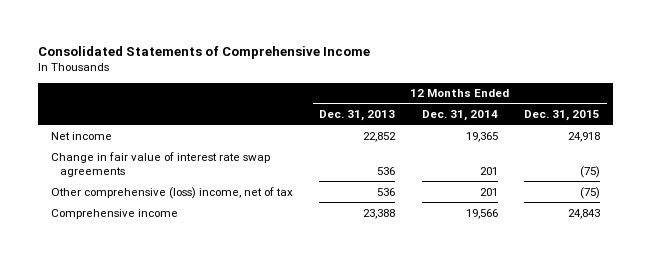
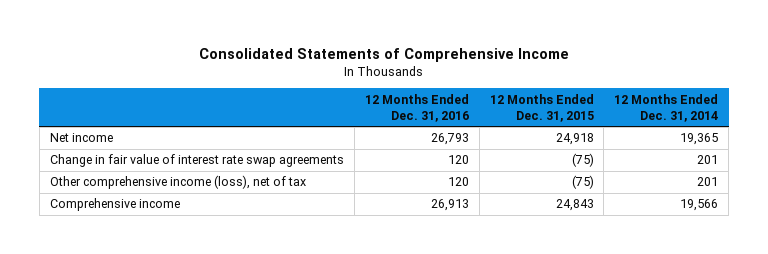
- | 12 Months Ended Dec. 31, 2013 | 12 Months Ended Dec. 31, 2014 | 12 Months Ended Dec. 31, 2015
+ | 12 Months Ended Dec. 31, 2016 | 12 Months Ended Dec. 31, 2015 | 12 Months Ended Dec. 31, 2014
- Other comprehensive (loss) income, net of tax | 536 | 201 | (75)
+ Other comprehensive income (loss), net of tax | 120 | (75) | 201

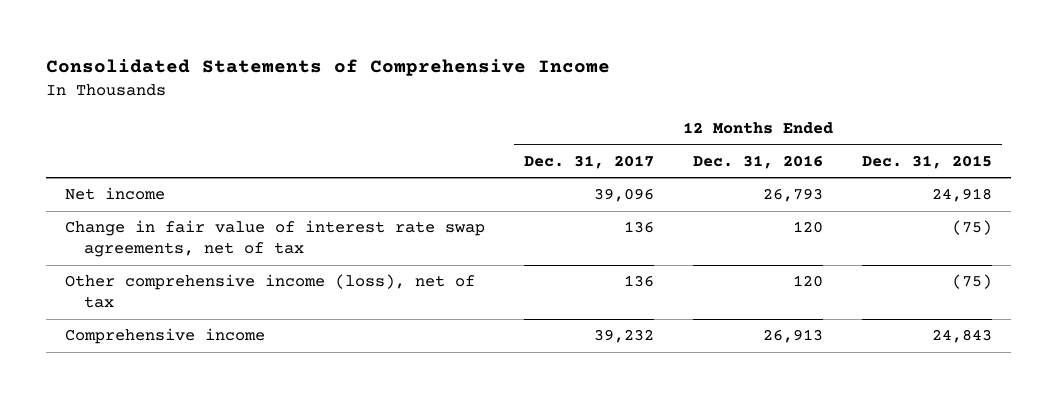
- | 12 Months Ended Dec. 31, 2016 | 12 Months Ended Dec. 31, 2015 | 12 Months Ended Dec. 31, 2014
+ | 12 Months Ended Dec. 31, 2017 | 12 Months Ended Dec. 31, 2016 | 12 Months Ended Dec. 31, 2015
- Change in fair value of interest rate swap agreements | 120 | (75) | 201
+ Change in fair value of interest rate swap agreements, net of tax | 136 | 120 | (75)

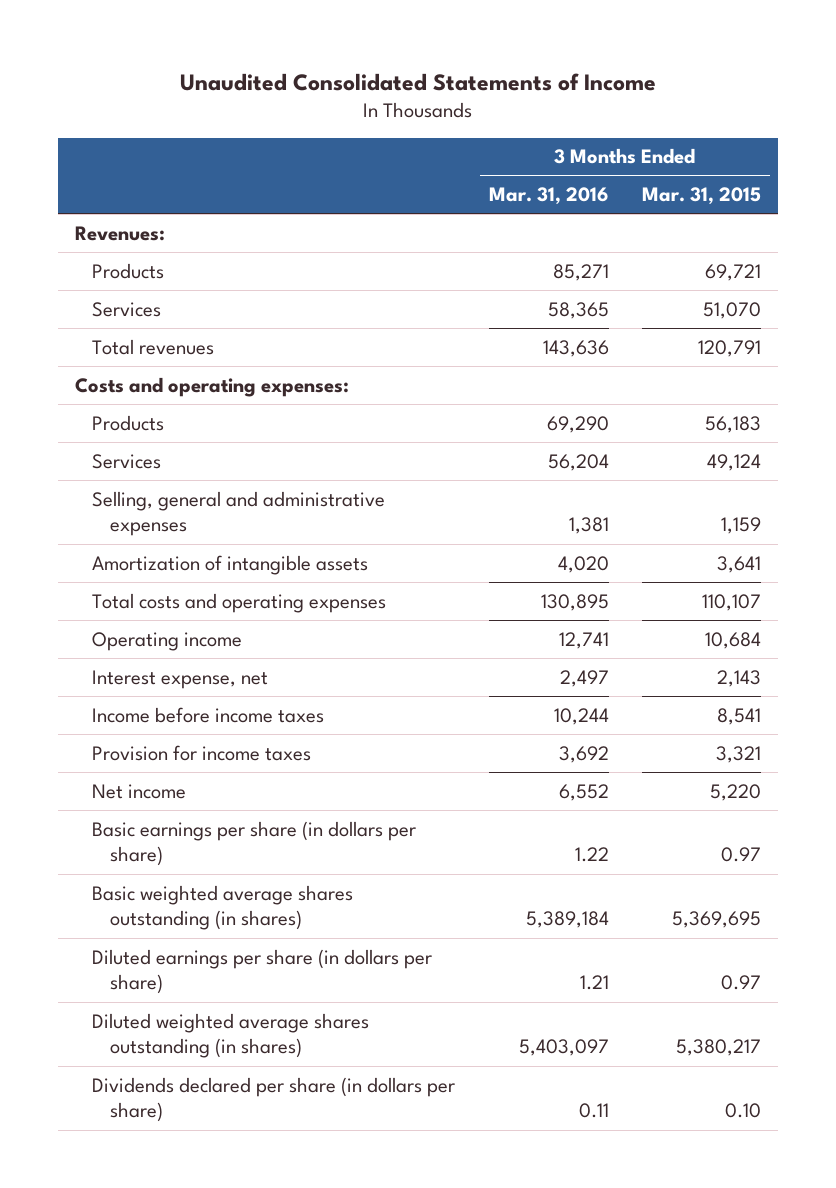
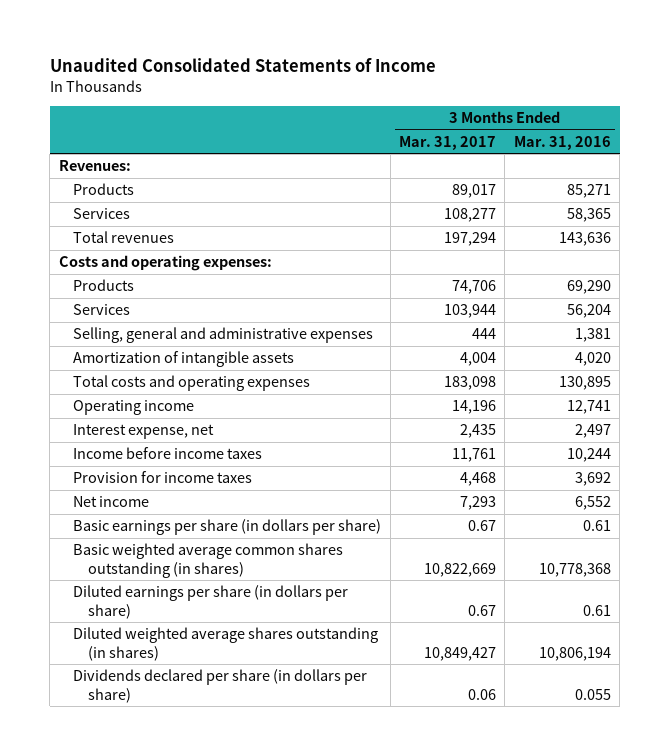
- | 3 Months Ended Mar. 31, 2016 | 3 Months Ended Mar. 31, 2015
+ | 3 Months Ended Mar. 31, 2017 | 3 Months Ended Mar. 31, 2016
- Basic earnings per share (in dollars per share) | 1.22 | 0.97
- Basic weighted average shares outstanding (in shares) | 5,389,184 | 5,369,695
- Diluted earnings per share (in dollars per share) | 1.21 | 0.97
- Diluted weighted average shares outstanding (in shares) | 5,403,097 | 5,380,217
- Dividends declared per share (in dollars per share) | 0.11 | 0.10
+ Basic earnings per share (in dollars per share) | 0.67 | 0.61
+ Basic weighted average common shares outstanding (in shares) | 10,822,669 | 10,778,368
+ Diluted earnings per share (in dollars per share) | 0.67 | 0.61
+ Diluted weighted average shares outstanding (in shares) | 10,849,427 | 10,806,194
+ Dividends declared per share (in dollars per share) | 0.06 | 0.055

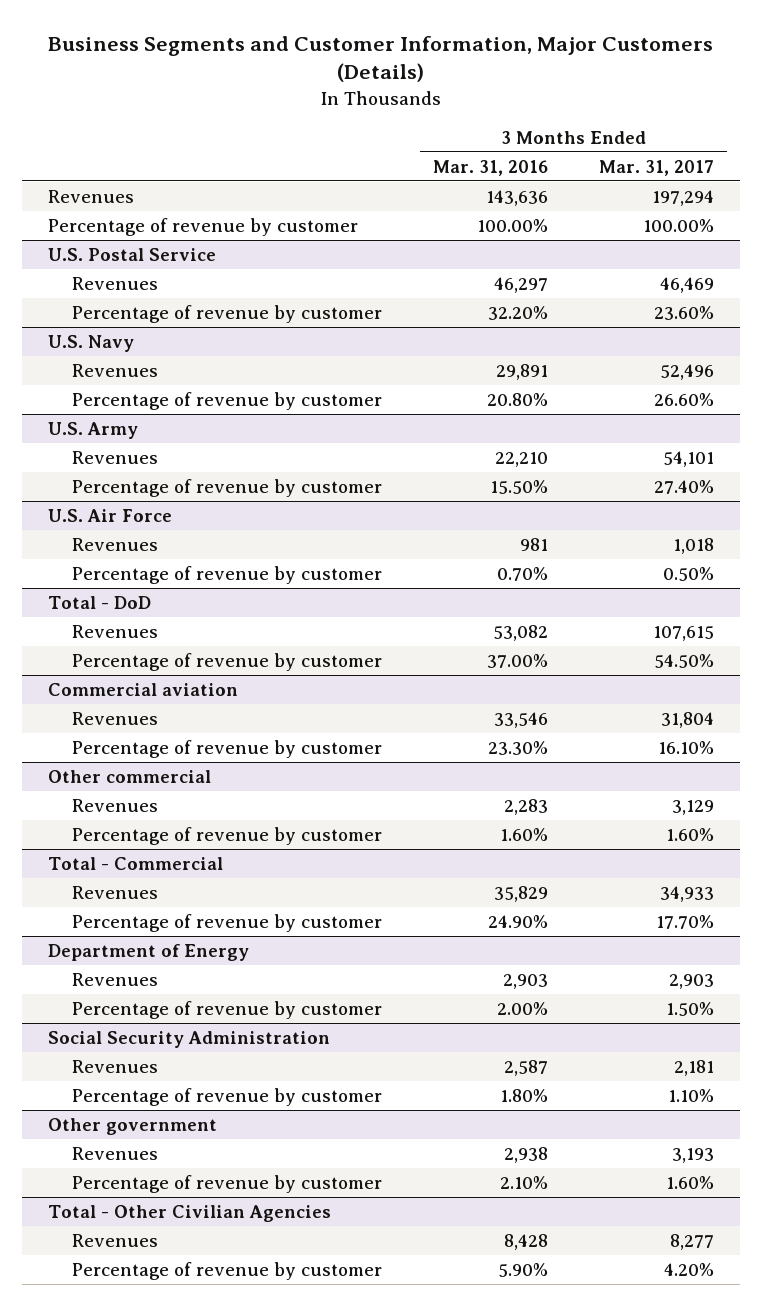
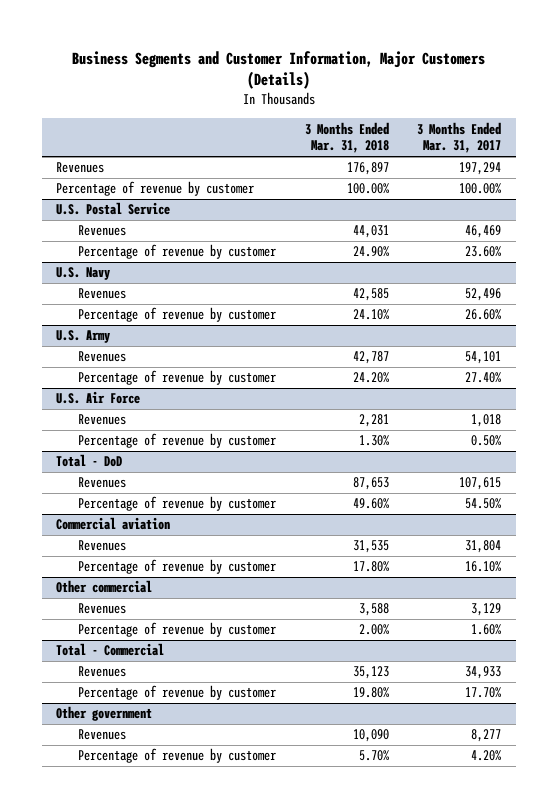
- | 3 Months Ended Mar. 31, 2016 | 3 Months Ended Mar. 31, 2017
+ | 3 Months Ended Mar. 31, 2018 | 3 Months Ended Mar. 31, 2017
- Department of Energy
- Revenues | 2,903 | 2,903
- Percentage of revenue by customer | 2.00% | 1.50%
- Social Security Administration
- Revenues | 2,587 | 2,181
- Percentage of revenue by customer | 1.80% | 1.10%
@ Other government
- Revenues | 2,938 | 3,193
- Percentage of revenue by customer | 2.10% | 1.60%
- Total - Other Civilian Agencies

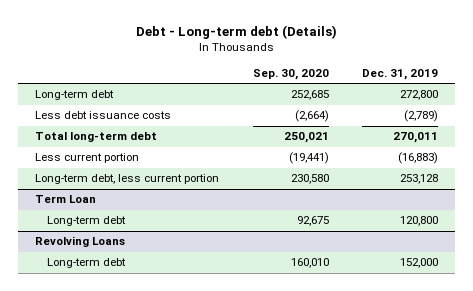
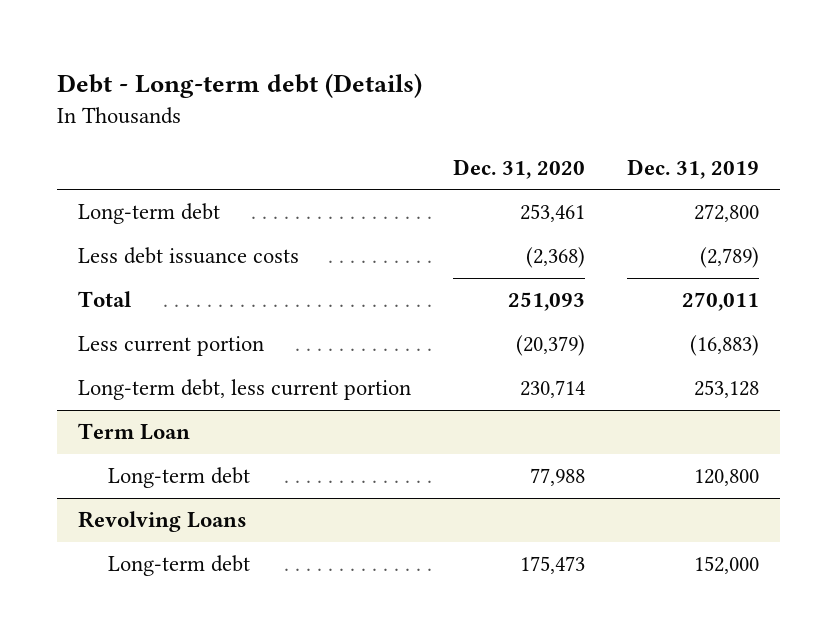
- | Sep. 30, 2020 | Dec. 31, 2019
+ | Dec. 31, 2020 | Dec. 31, 2019
- Total long-term debt | 250,021 | 270,011
+ Total | 251,093 | 270,011

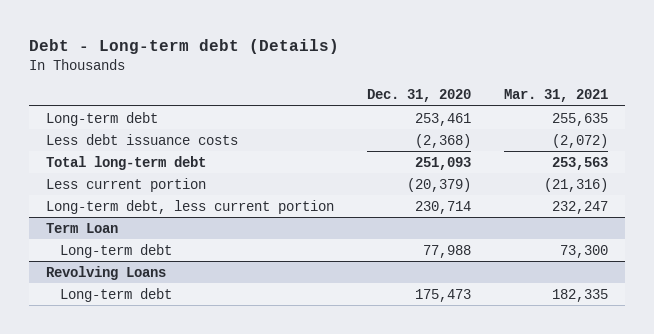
- | Dec. 31, 2020 | Dec. 31, 2019
+ | Dec. 31, 2020 | Mar. 31, 2021
- Total | 251,093 | 270,011
+ Total long-term debt | 251,093 | 253,563

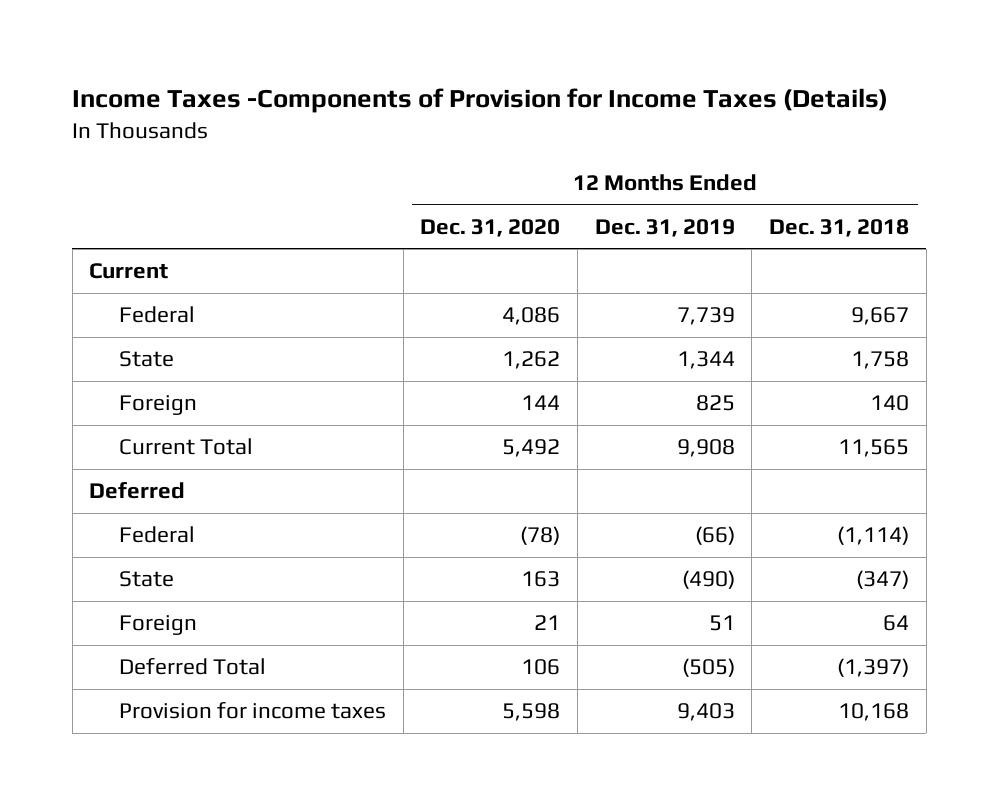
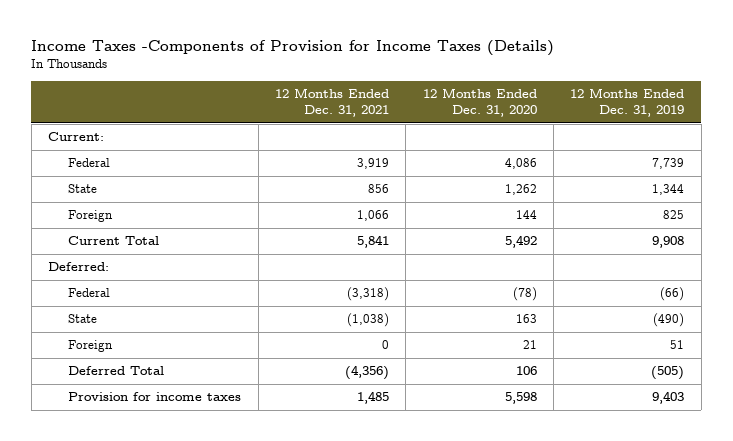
- | 12 Months Ended Dec. 31, 2020 | 12 Months Ended Dec. 31, 2019 | 12 Months Ended Dec. 31, 2018
+ | 12 Months Ended Dec. 31, 2021 | 12 Months Ended Dec. 31, 2020 | 12 Months Ended Dec. 31, 2019
- Current
+ Current:
- Deferred
+ Deferred:

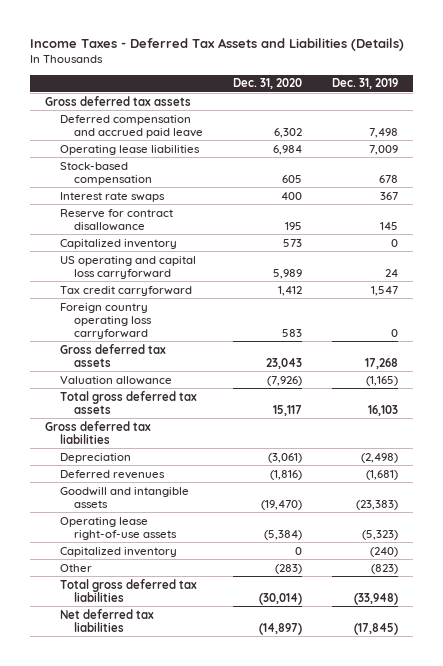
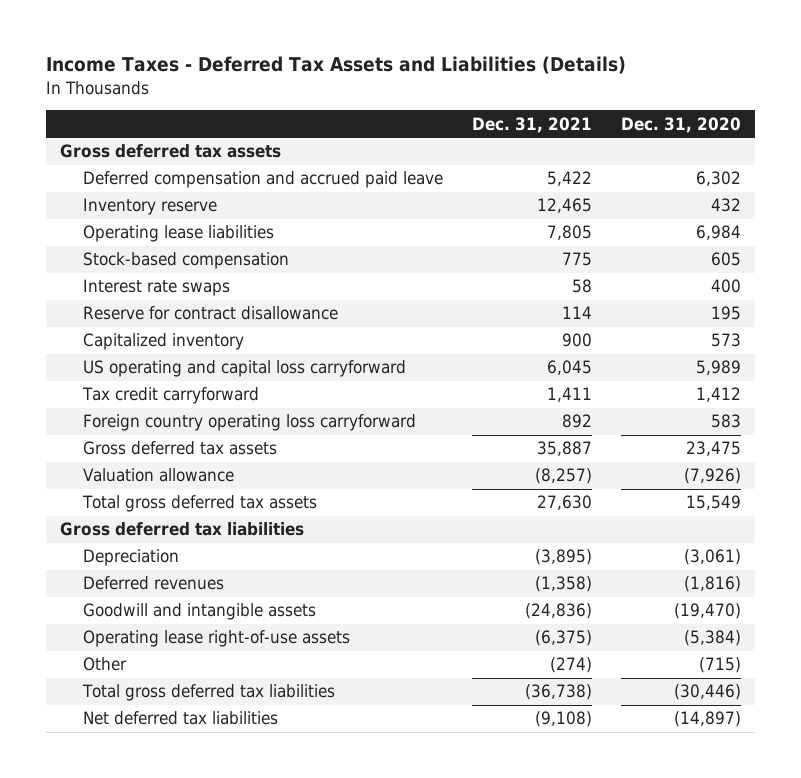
- | Dec. 31, 2020 | Dec. 31, 2019
+ | Dec. 31, 2021 | Dec. 31, 2020
+ Inventory reserve | 12,465 | 432
- Gross deferred tax assets | 23,043 | 17,268
+ Gross deferred tax assets | 35,887 | 23,475
- Total gross deferred tax assets | 15,117 | 16,103
+ Total gross deferred tax assets | 27,630 | 15,549
- Capitalized inventory | 0 | (240)
- Other | (283) | (823)
- Total gross deferred tax liabilities | (30,014) | (33,948)
+ Other | (274) | (715)
+ Total gross deferred tax liabilities | (36,738) | (30,446)

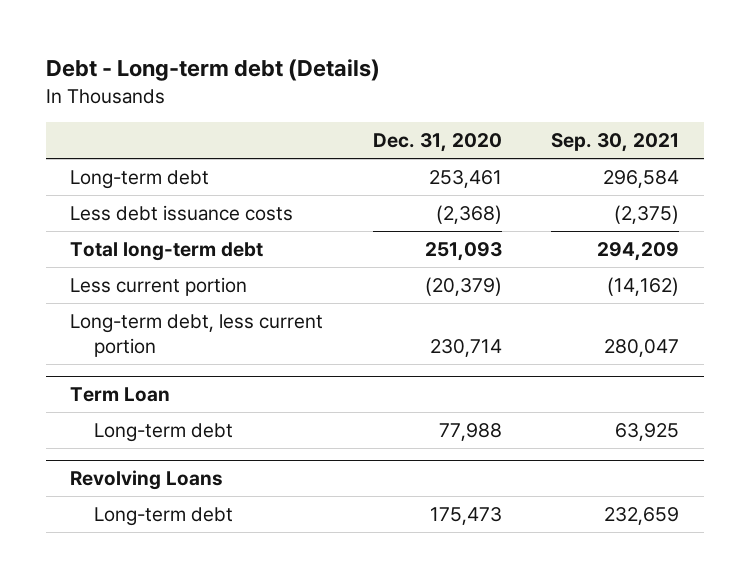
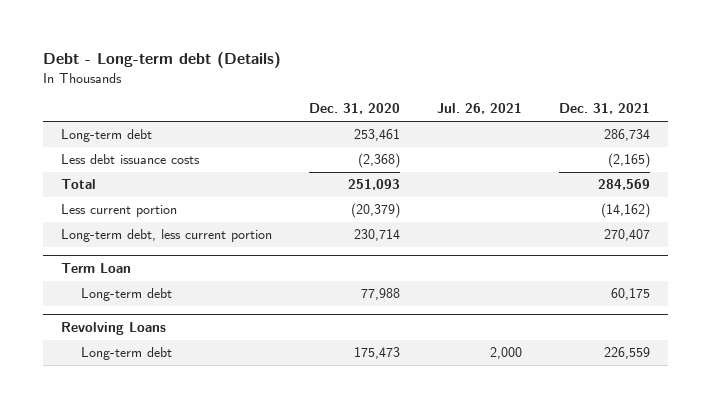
- | Dec. 31, 2020 | Sep. 30, 2021
+ | Dec. 31, 2020 | Jul. 26, 2021 | Dec. 31, 2021
- Total long-term debt | 251,093 | 294,209
+ Total | 251,093 | | 284,569

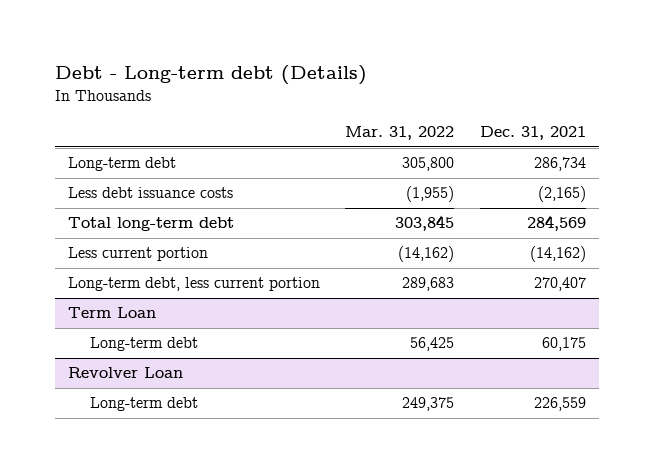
- | Dec. 31, 2020 | Jul. 26, 2021 | Dec. 31, 2021
+ | Mar. 31, 2022 | Dec. 31, 2021
- Total | 251,093 | | 284,569
+ Total long-term debt | 303,845 | 284,569
- Revolving Loans
+ Revolver Loan

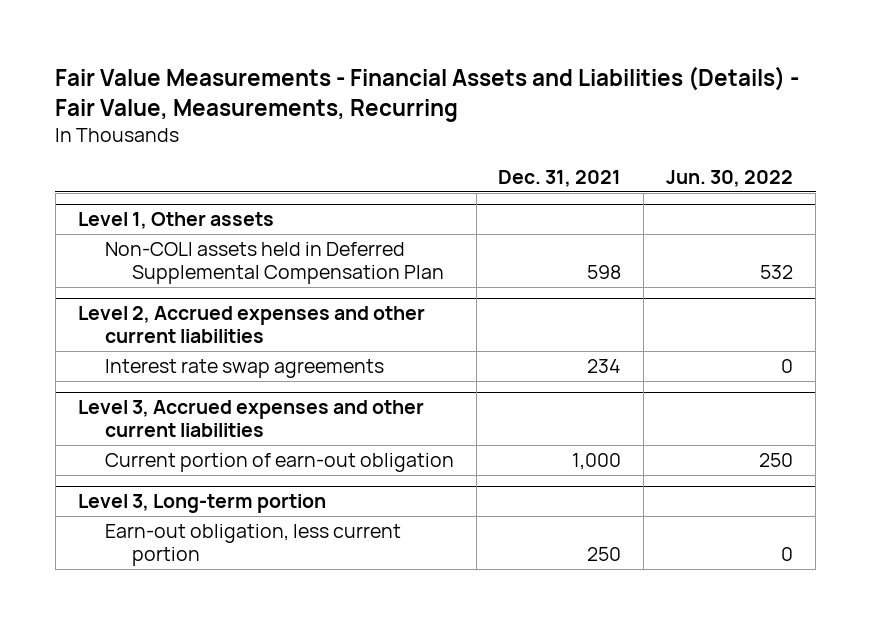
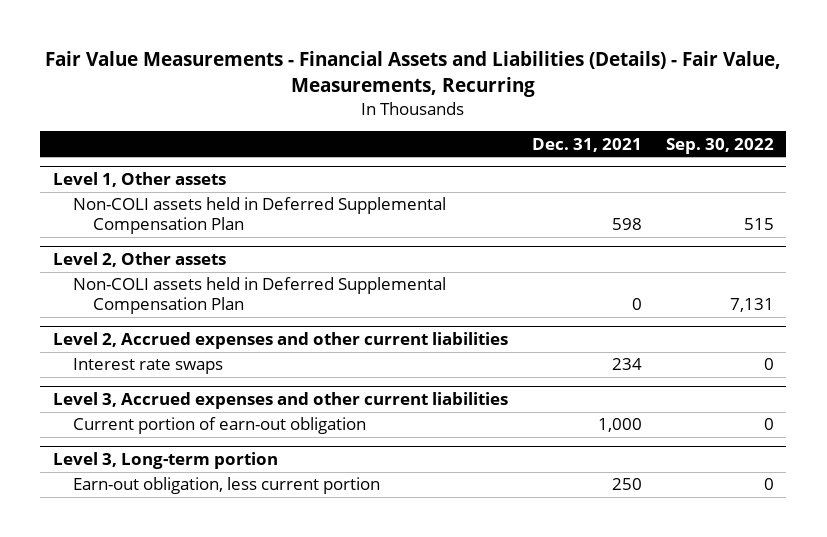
- | Dec. 31, 2021 | Jun. 30, 2022
+ | Dec. 31, 2021 | Sep. 30, 2022
+ Level 2, Other assets
+ Non-COLI assets held in Deferred Supplemental Compensation Plan | 0 | 7,131
@ Level 2, Accrued expenses and other current liabilities
- Interest rate swap agreements | 234 | 0
+ Interest rate swaps | 234 | 0

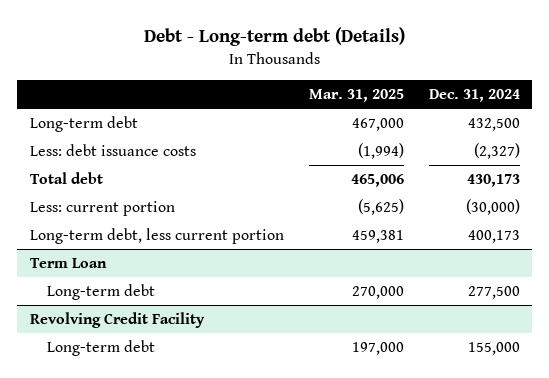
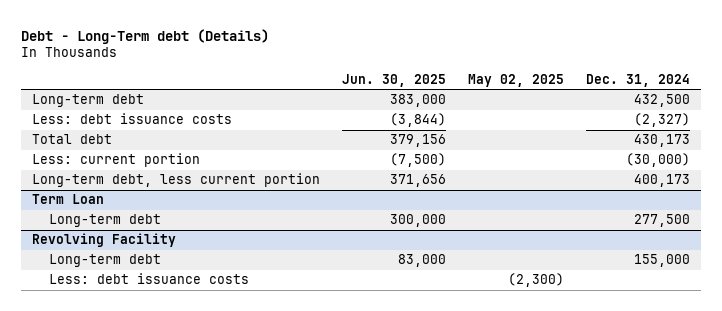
- Debt - Long-term debt (Details)
+ Debt - Long-Term debt (Details)
- | Mar. 31, 2025 | Dec. 31, 2024
+ | Jun. 30, 2025 | May 02, 2025 | Dec. 31, 2024
- Revolving Credit Facility
+ Revolving Facility
+ Less: debt issuance costs | | (2,300) |

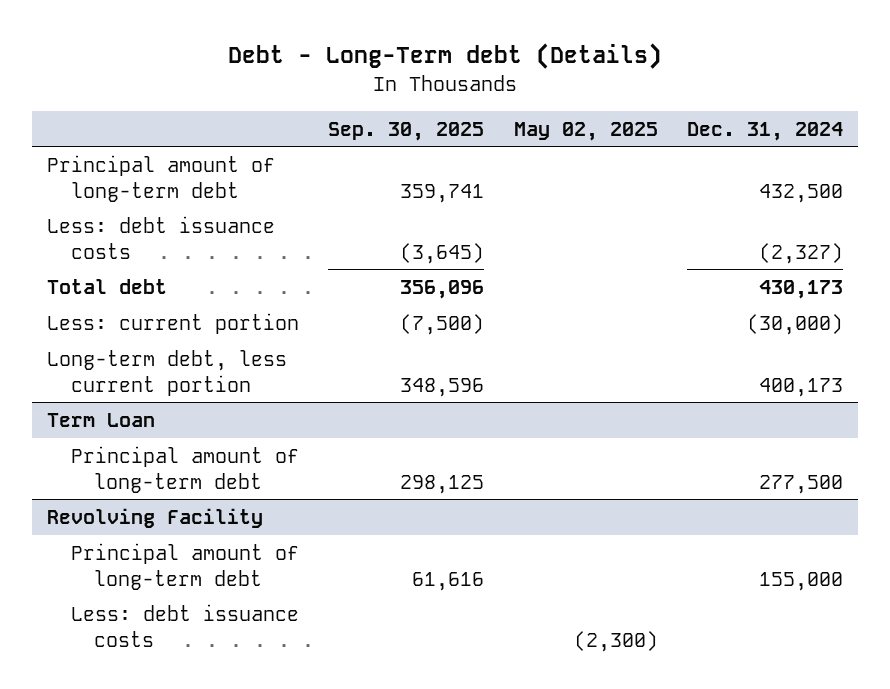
- | Jun. 30, 2025 | May 02, 2025 | Dec. 31, 2024
+ | Sep. 30, 2025 | May 02, 2025 | Dec. 31, 2024
- Long-term debt | 383,000 | | 432,500
+ Principal amount of long-term debt | 359,741 | | 432,500
@ Term Loan
- Long-term debt | 300,000 | | 277,500
+ Principal amount of long-term debt | 298,125 | | 277,500
@ Revolving Facility
- Long-term debt | 83,000 | | 155,000
+ Principal amount of long-term debt | 61,616 | | 155,000

